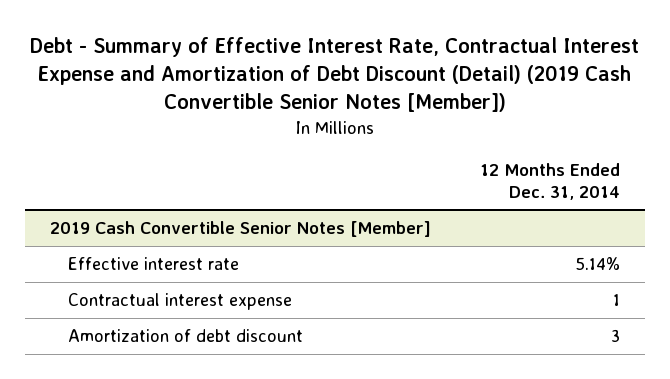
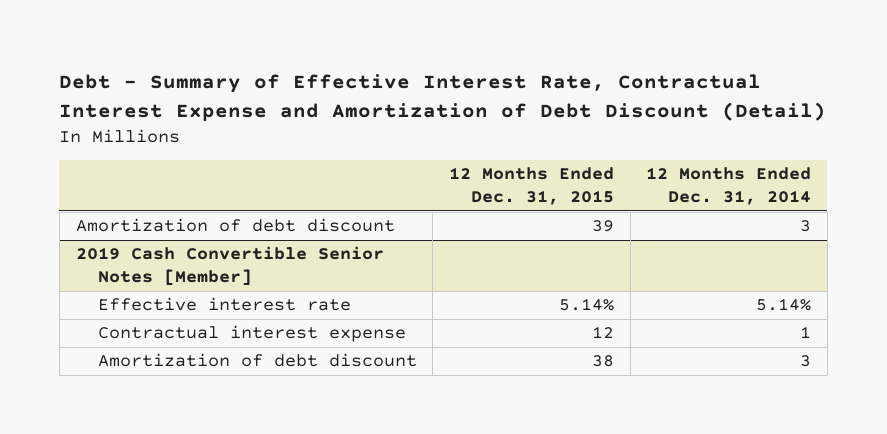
- Debt - Summary of Effective Interest Rate, Contractual Interest Expense and Amortization of Debt Discount (Detail) (2019 Cash Convertible Senior Notes [Member])
+ Debt - Summary of Effective Interest Rate, Contractual Interest Expense and Amortization of Debt Discount (Detail)
- | 12 Months Ended Dec. 31, 2014
+ | 12 Months Ended Dec. 31, 2015 | 12 Months Ended Dec. 31, 2014
+ Amortization of debt discount | 39 | 3

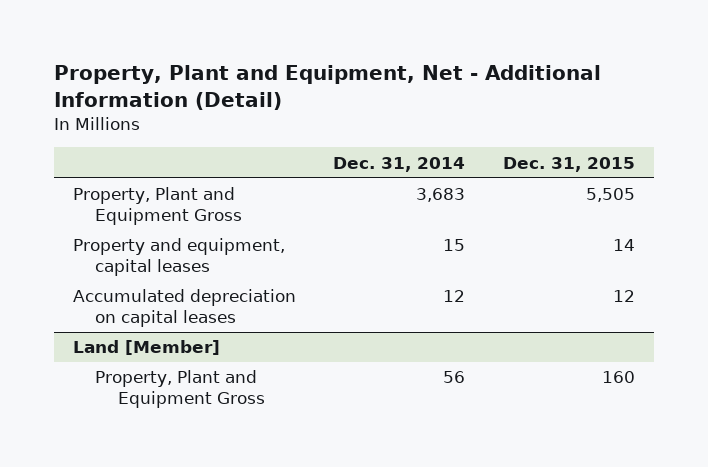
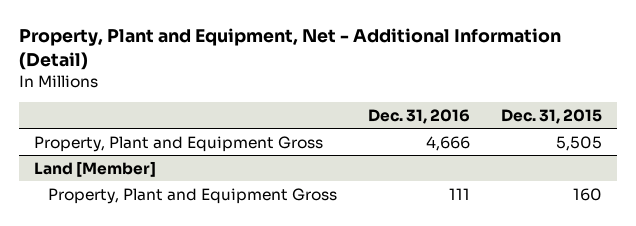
- | Dec. 31, 2014 | Dec. 31, 2015
+ | Dec. 31, 2016 | Dec. 31, 2015
- Property and equipment, capital leases | 15 | 14
- Accumulated depreciation on capital leases | 12 | 12

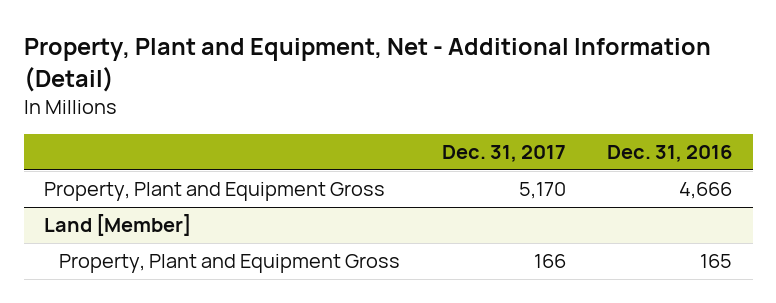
- | Dec. 31, 2016 | Dec. 31, 2015
+ | Dec. 31, 2017 | Dec. 31, 2016
@ Land [Member]
- Property, Plant and Equipment Gross | 111 | 160
+ Property, Plant and Equipment Gross | 166 | 165

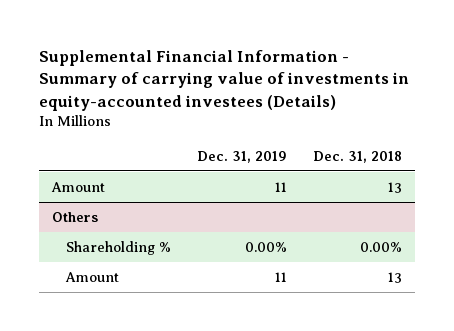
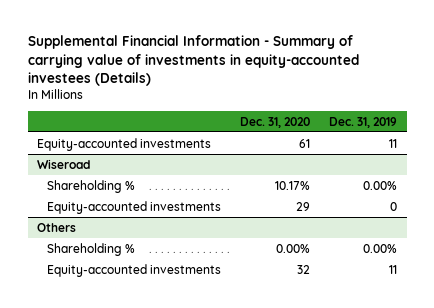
- | Dec. 31, 2019 | Dec. 31, 2018
+ | Dec. 31, 2020 | Dec. 31, 2019
- Amount | 11 | 13
+ Equity-accounted investments | 61 | 11
+ Wiseroad
+ Shareholding % | 10.17% | 0.00%
+ Equity-accounted investments | 29 | 0
@ Others
- Amount | 11 | 13
+ Equity-accounted investments | 32 | 11

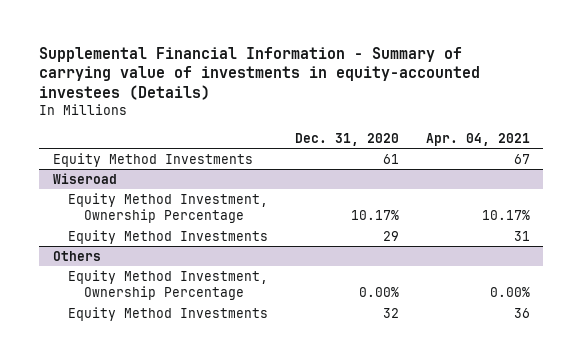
- | Dec. 31, 2020 | Dec. 31, 2019
+ | Dec. 31, 2020 | Apr. 04, 2021
- Equity-accounted investments | 61 | 11
+ Equity Method Investments | 61 | 67
@ Wiseroad
- Shareholding % | 10.17% | 0.00%
- Equity-accounted investments | 29 | 0
+ Equity Method Investment, Ownership Percentage | 10.17% | 10.17%
+ Equity Method Investments | 29 | 31
@ Others
- Shareholding % | 0.00% | 0.00%
- Equity-accounted investments | 32 | 11
+ Equity Method Investment, Ownership Percentage | 0.00% | 0.00%
+ Equity Method Investments | 32 | 36

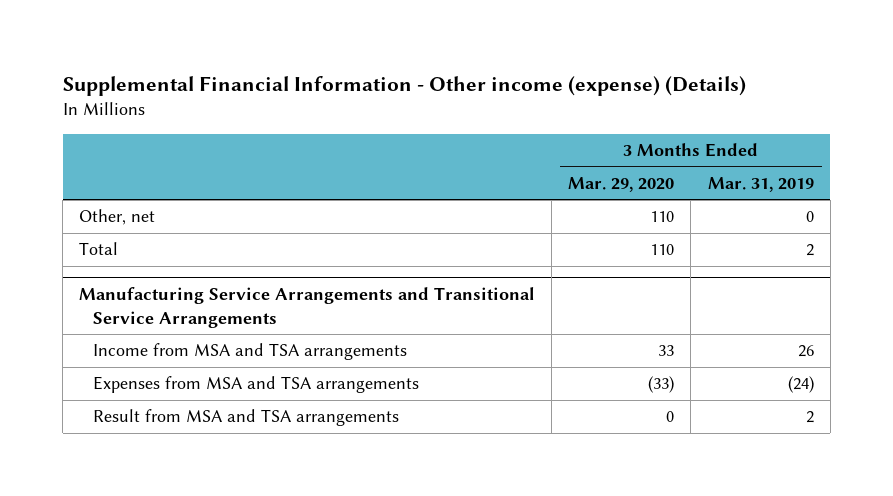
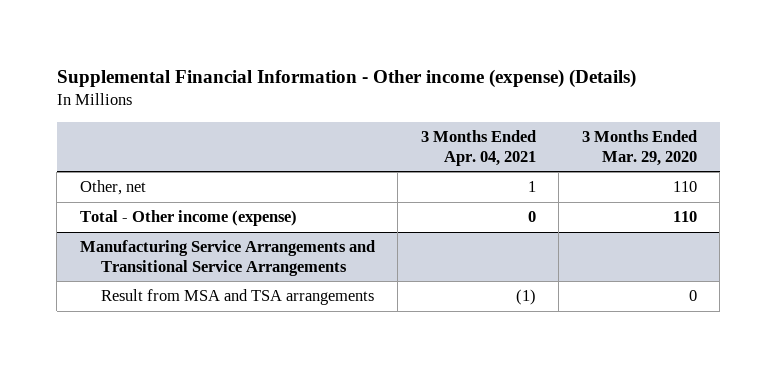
- | 3 Months Ended Mar. 29, 2020 | 3 Months Ended Mar. 31, 2019
+ | 3 Months Ended Apr. 04, 2021 | 3 Months Ended Mar. 29, 2020
- Total | 110 | 2
+ Total - Other income (expense) | 0 | 110
@ Manufacturing Service Arrangements and Transitional Service Arrangements
- Income from MSA and TSA arrangements | 33 | 26
- Expenses from MSA and TSA arrangements | (33) | (24)

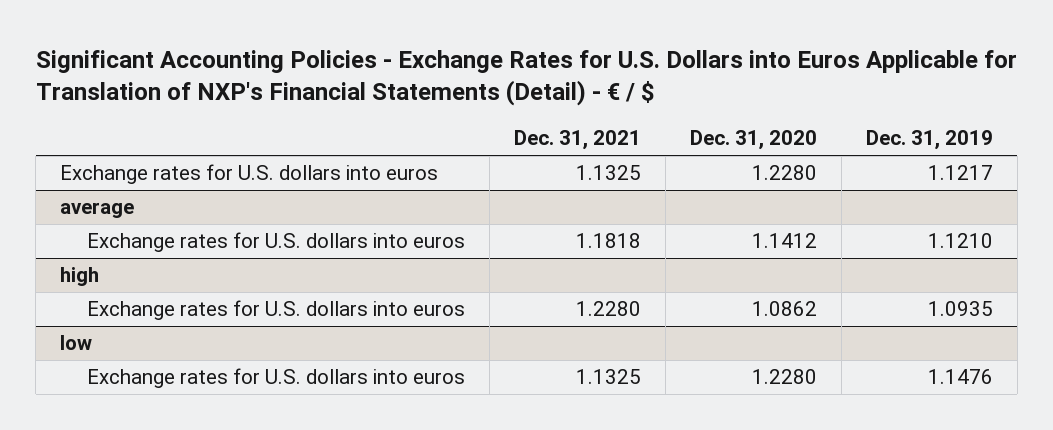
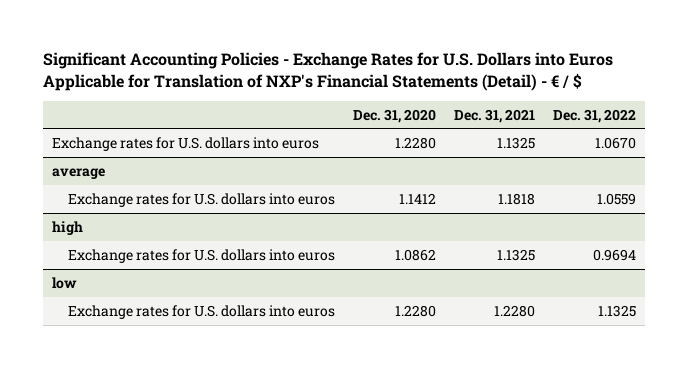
- | Dec. 31, 2021 | Dec. 31, 2020 | Dec. 31, 2019
+ | Dec. 31, 2020 | Dec. 31, 2021 | Dec. 31, 2022
@ high
- Exchange rates for U.S. dollars into euros | 1.2280 | 1.0862 | 1.0935
+ Exchange rates for U.S. dollars into euros | 1.0862 | 1.1325 | 0.9694
@ low
- Exchange rates for U.S. dollars into euros | 1.1325 | 1.2280 | 1.1476
+ Exchange rates for U.S. dollars into euros | 1.2280 | 1.2280 | 1.1325

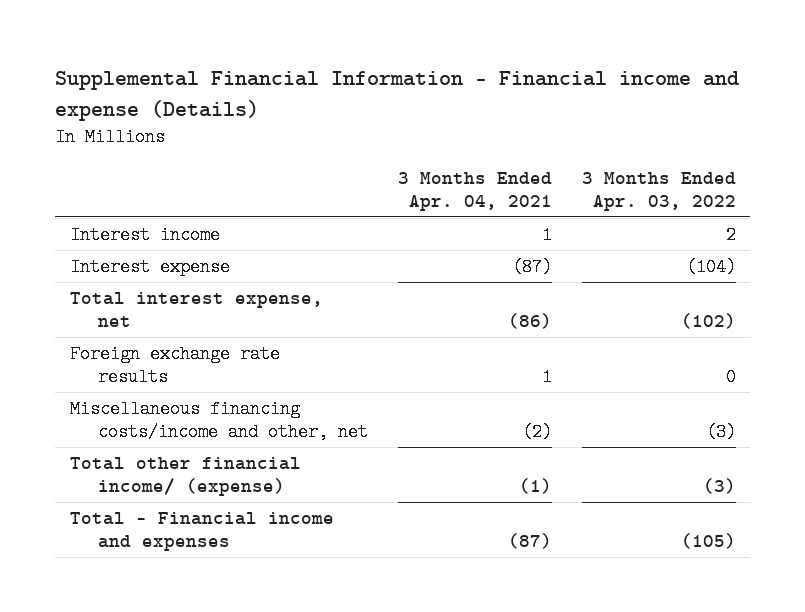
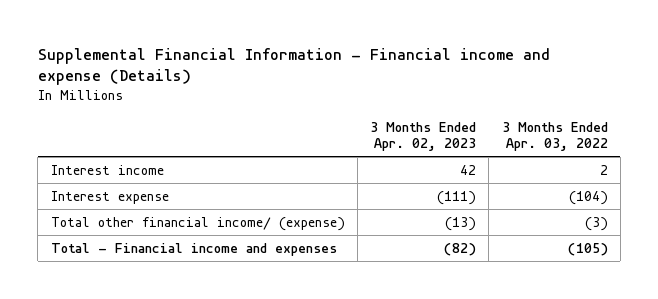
- | 3 Months Ended Apr. 04, 2021 | 3 Months Ended Apr. 03, 2022
+ | 3 Months Ended Apr. 02, 2023 | 3 Months Ended Apr. 03, 2022
- Total interest expense, net | (86) | (102)
- Foreign exchange rate results | 1 | 0
- Miscellaneous financing costs/income and other, net | (2) | (3)

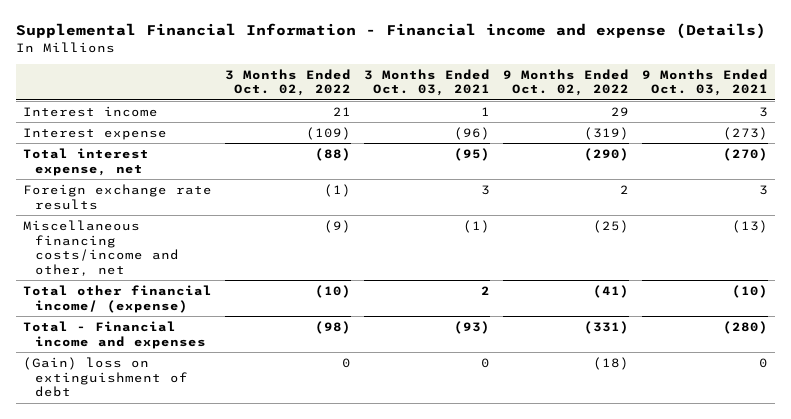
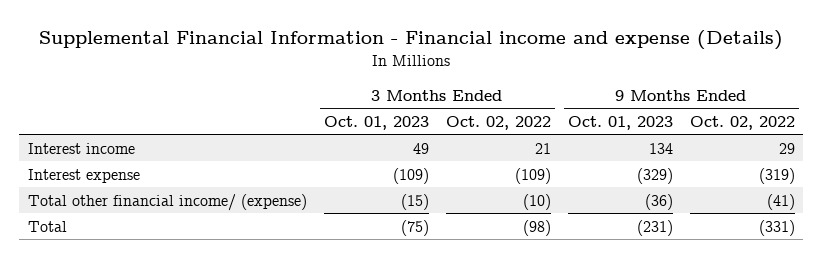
- | 3 Months Ended Oct. 02, 2022 | 3 Months Ended Oct. 03, 2021 | 9 Months Ended Oct. 02, 2022 | 9 Months Ended Oct. 03, 2021
+ | 3 Months Ended Oct. 01, 2023 | 3 Months Ended Oct. 02, 2022 | 9 Months Ended Oct. 01, 2023 | 9 Months Ended Oct. 02, 2022
- Total interest expense, net | (88) | (95) | (290) | (270)
- Foreign exchange rate results | (1) | 3 | 2 | 3
- Miscellaneous financing costs/income and other, net | (9) | (1) | (25) | (13)
- Total - Financial income and expenses | (98) | (93) | (331) | (280)
- (Gain) loss on extinguishment of debt | 0 | 0 | (18) | 0
+ Total | (75) | (98) | (231) | (331)

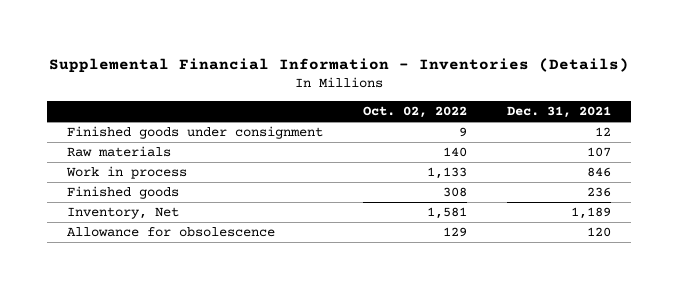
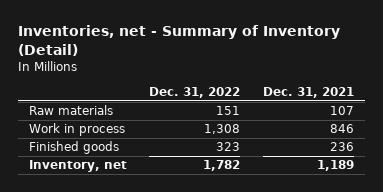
- Supplemental Financial Information - Inventories (Details)
+ Inventories, net - Summary of Inventory (Detail)
- | Oct. 02, 2022 | Dec. 31, 2021
+ | Dec. 31, 2022 | Dec. 31, 2021
- Finished goods under consignment | 9 | 12
- Inventory, Net | 1,581 | 1,189
- Allowance for obsolescence | 129 | 120
+ Inventory, net | 1,782 | 1,189

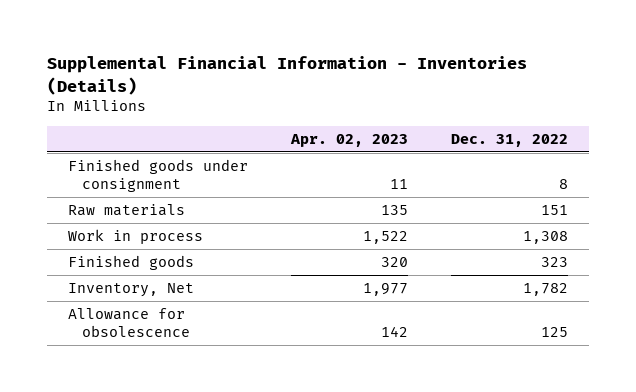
- Inventories, net - Summary of Inventory (Detail)
+ Supplemental Financial Information - Inventories (Details)
- | Dec. 31, 2022 | Dec. 31, 2021
+ | Apr. 02, 2023 | Dec. 31, 2022
+ Finished goods under consignment | 11 | 8
- Inventory, net | 1,782 | 1,189
+ Inventory, Net | 1,977 | 1,782
+ Allowance for obsolescence | 142 | 125

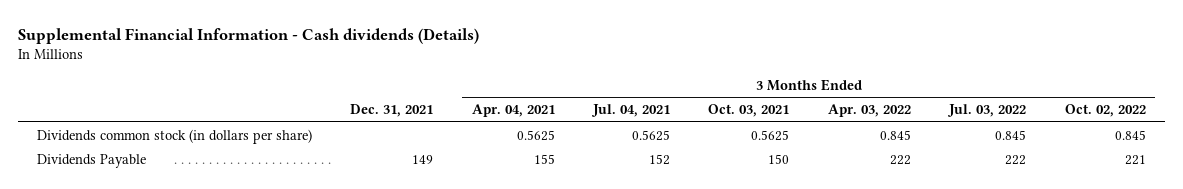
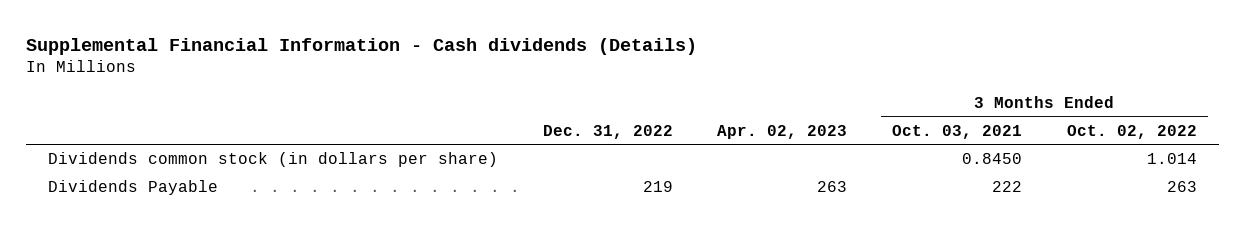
- | Dec. 31, 2021 | 3 Months Ended Apr. 04, 2021 | 3 Months Ended Jul. 04, 2021 | 3 Months Ended Oct. 03, 2021 | 3 Months Ended Apr. 03, 2022 | 3 Months Ended Jul. 03, 2022 | 3 Months Ended Oct. 02, 2022
+ | Dec. 31, 2022 | Apr. 02, 2023 | 3 Months Ended Oct. 03, 2021 | 3 Months Ended Oct. 02, 2022
- Dividends common stock (in dollars per share) | | 0.5625 | 0.5625 | 0.5625 | 0.845 | 0.845 | 0.845
- Dividends Payable | 149 | 155 | 152 | 150 | 222 | 222 | 221
+ Dividends common stock (in dollars per share) | | | 0.8450 | 1.014
+ Dividends Payable | 219 | 263 | 222 | 263

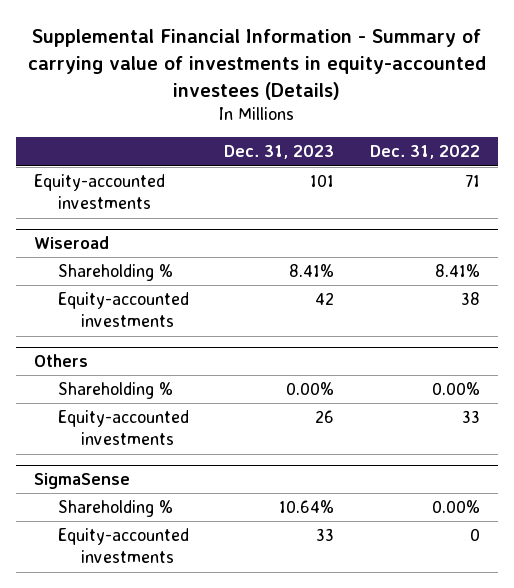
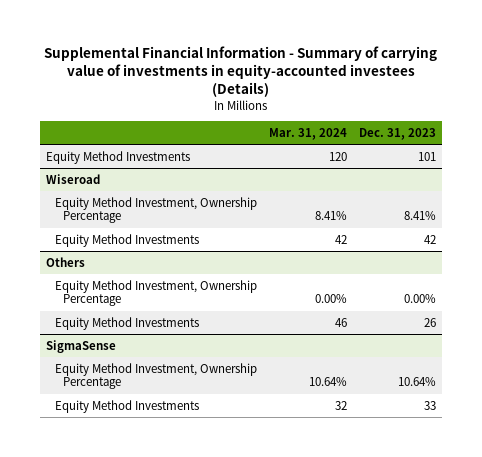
- | Dec. 31, 2023 | Dec. 31, 2022
+ | Mar. 31, 2024 | Dec. 31, 2023
- Equity-accounted investments | 101 | 71
+ Equity Method Investments | 120 | 101
@ Wiseroad
- Shareholding % | 8.41% | 8.41%
- Equity-accounted investments | 42 | 38
+ Equity Method Investment, Ownership Percentage | 8.41% | 8.41%
+ Equity Method Investments | 42 | 42
@ Others
- Shareholding % | 0.00% | 0.00%
- Equity-accounted investments | 26 | 33
+ Equity Method Investment, Ownership Percentage | 0.00% | 0.00%
+ Equity Method Investments | 46 | 26
@ SigmaSense
- Shareholding % | 10.64% | 0.00%
- Equity-accounted investments | 33 | 0
+ Equity Method Investment, Ownership Percentage | 10.64% | 10.64%
+ Equity Method Investments | 32 | 33

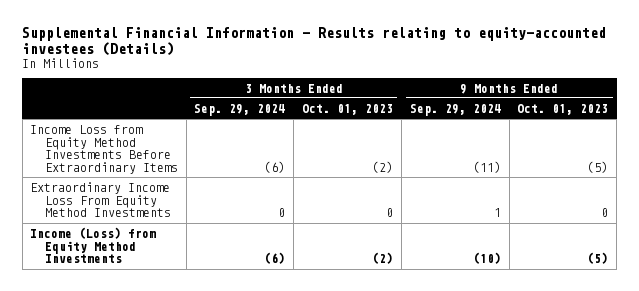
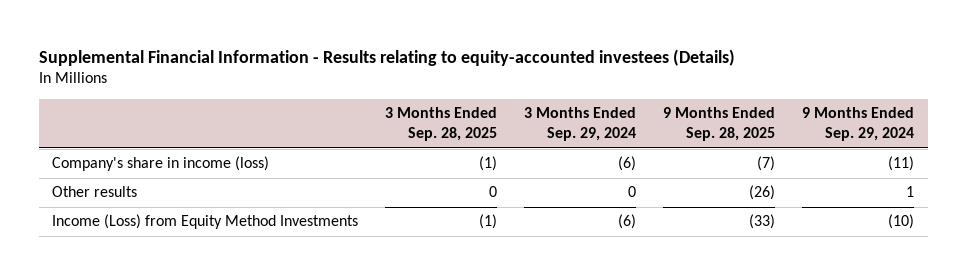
- | 3 Months Ended Sep. 29, 2024 | 3 Months Ended Oct. 01, 2023 | 9 Months Ended Sep. 29, 2024 | 9 Months Ended Oct. 01, 2023
+ | 3 Months Ended Sep. 28, 2025 | 3 Months Ended Sep. 29, 2024 | 9 Months Ended Sep. 28, 2025 | 9 Months Ended Sep. 29, 2024
- Income Loss from Equity Method Investments Before Extraordinary Items | (6) | (2) | (11) | (5)
- Extraordinary Income Loss From Equity Method Investments | 0 | 0 | 1 | 0
+ Company's share in income (loss) | (1) | (6) | (7) | (11)
+ Other results | 0 | 0 | (26) | 1

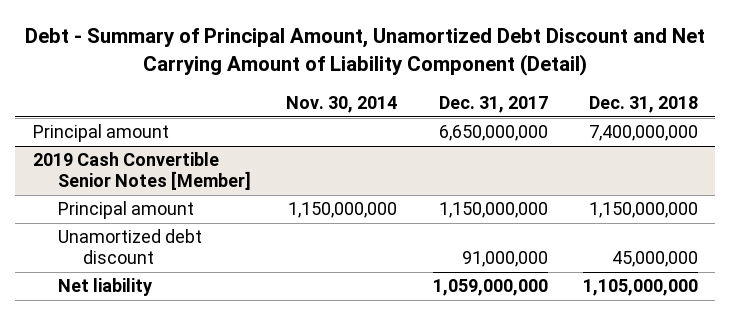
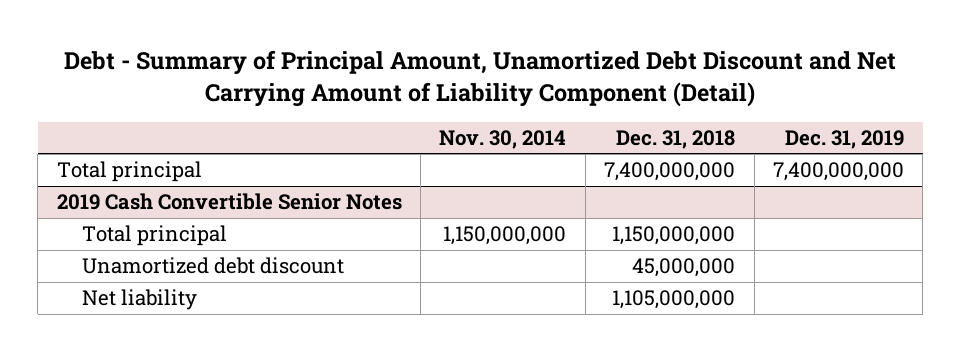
- | Nov. 30, 2014 | Dec. 31, 2017 | Dec. 31, 2018
+ | Nov. 30, 2014 | Dec. 31, 2018 | Dec. 31, 2019
- Principal amount | | 6,650,000,000 | 7,400,000,000
- 2019 Cash Convertible Senior Notes [Member]
- Principal amount | 1,150,000,000 | 1,150,000,000 | 1,150,000,000
+ Total principal | | 7,400,000,000 | 7,400,000,000
+ 2019 Cash Convertible Senior Notes
+ Total principal | 1,150,000,000 | 1,150,000,000 |

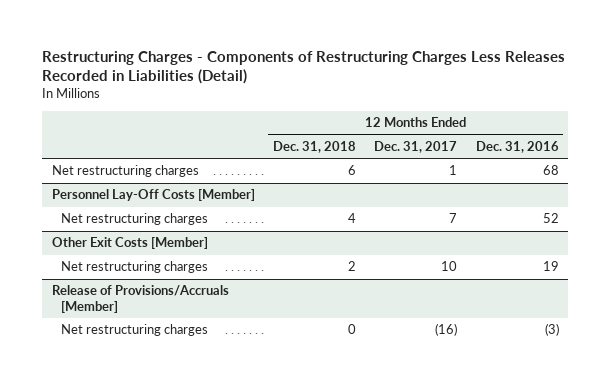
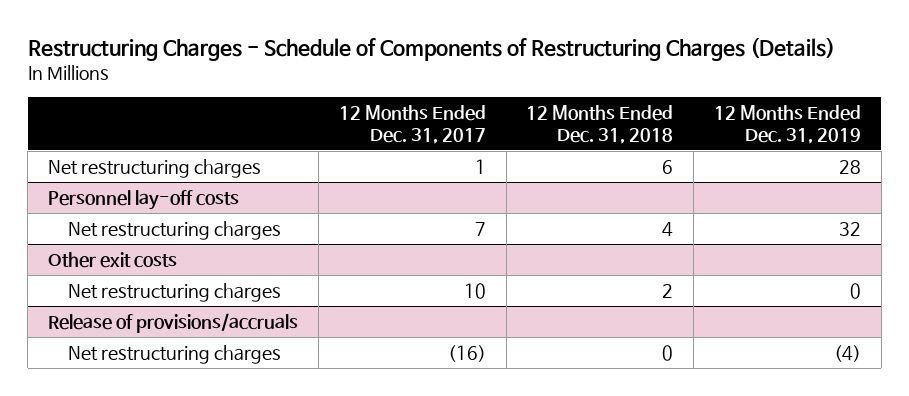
- Restructuring Charges - Components of Restructuring Charges Less Releases Recorded in Liabilities (Detail)
+ Restructuring Charges - Schedule of Components of Restructuring Charges (Details)
- | 12 Months Ended Dec. 31, 2018 | 12 Months Ended Dec. 31, 2017 | 12 Months Ended Dec. 31, 2016
+ | 12 Months Ended Dec. 31, 2017 | 12 Months Ended Dec. 31, 2018 | 12 Months Ended Dec. 31, 2019
- Personnel Lay-Off Costs [Member]
+ Personnel lay-off costs
- Other Exit Costs [Member]
+ Other exit costs
- Release of Provisions/Accruals [Member]
+ Release of provisions/accruals

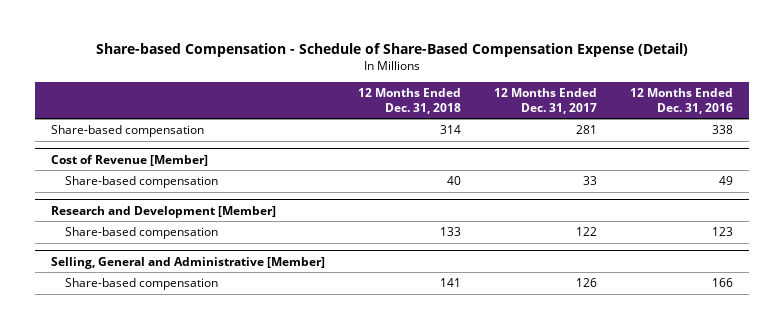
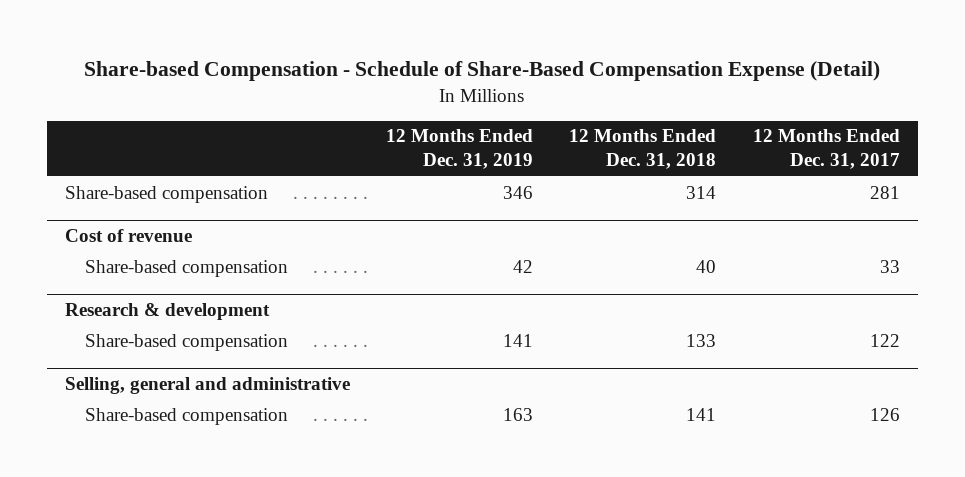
- | 12 Months Ended Dec. 31, 2018 | 12 Months Ended Dec. 31, 2017 | 12 Months Ended Dec. 31, 2016
+ | 12 Months Ended Dec. 31, 2019 | 12 Months Ended Dec. 31, 2018 | 12 Months Ended Dec. 31, 2017
- Cost of Revenue [Member]
+ Cost of revenue
- Research and Development [Member]
+ Research & development
- Selling, General and Administrative [Member]
+ Selling, general and administrative

